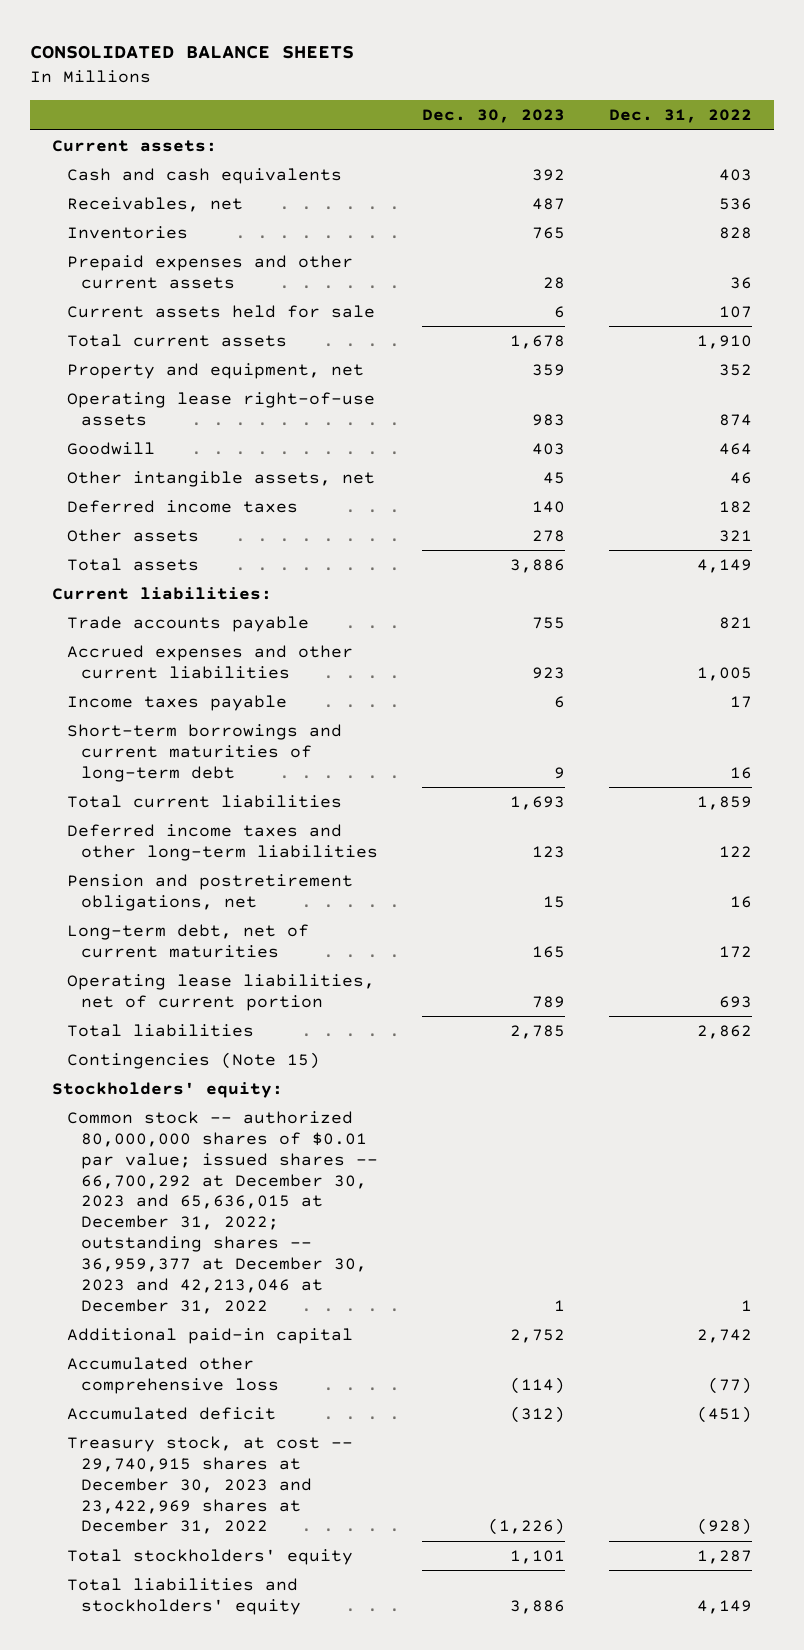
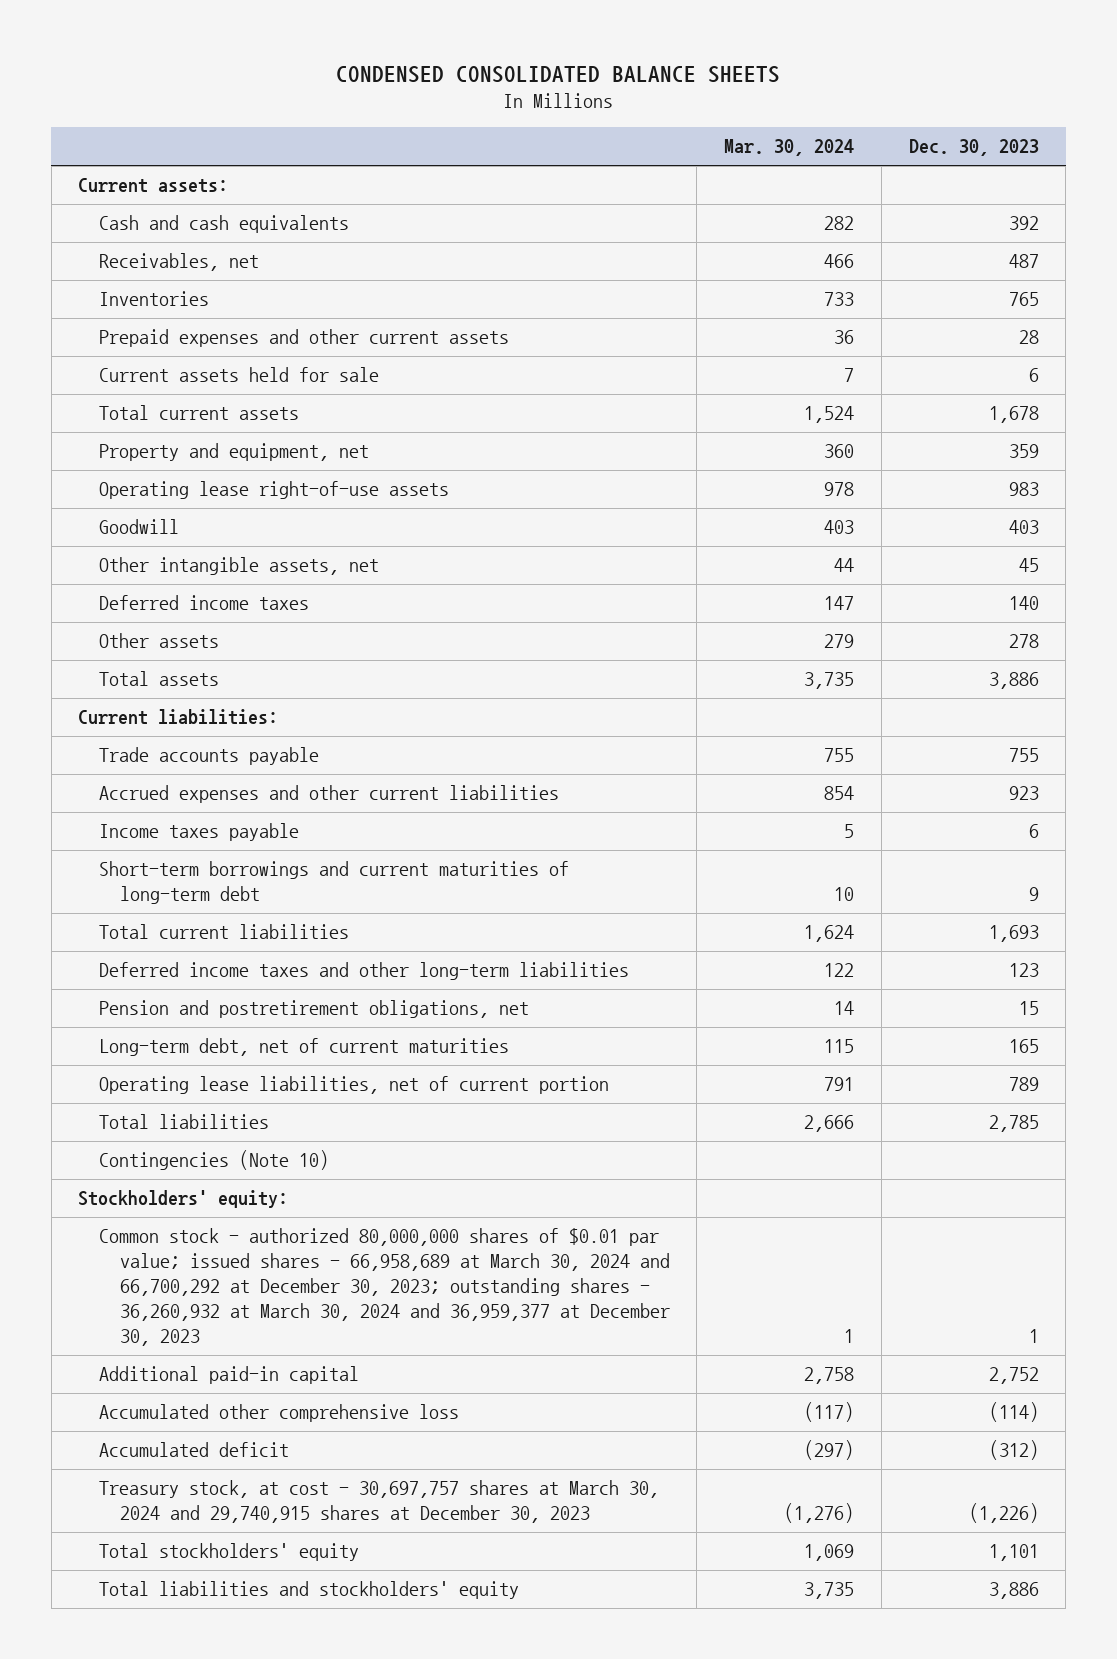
- CONSOLIDATED BALANCE SHEETS
+ CONDENSED CONSOLIDATED BALANCE SHEETS
- | Dec. 30, 2023 | Dec. 31, 2022
+ | Mar. 30, 2024 | Dec. 30, 2023
- Contingencies (Note 15)
+ Contingencies (Note 10)
- Common stock -- authorized 80,000,000 shares of $0.01 par value; issued shares -- 66,700,292 at December 30, 2023 and 65,636,015 at December 31, 2022; outstanding shares -- 36,959,377 at December 30, 2023 and 42,213,046 at December 31, 2022 | 1 | 1
+ Common stock - authorized 80,000,000 shares of $0.01 par value; issued shares - 66,958,689 at March 30, 2024 and 66,700,292 at December 30, 2023; outstanding shares - 36,260,932 at March 30, 2024 and 36,959,377 at December 30, 2023 | 1 | 1
- Treasury stock, at cost -- 29,740,915 shares at December 30, 2023 and 23,422,969 shares at December 31, 2022 | (1,226) | (928)
+ Treasury stock, at cost - 30,697,757 shares at March 30, 2024 and 29,740,915 shares at December 30, 2023 | (1,276) | (1,226)

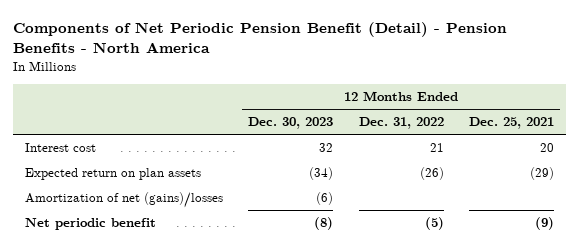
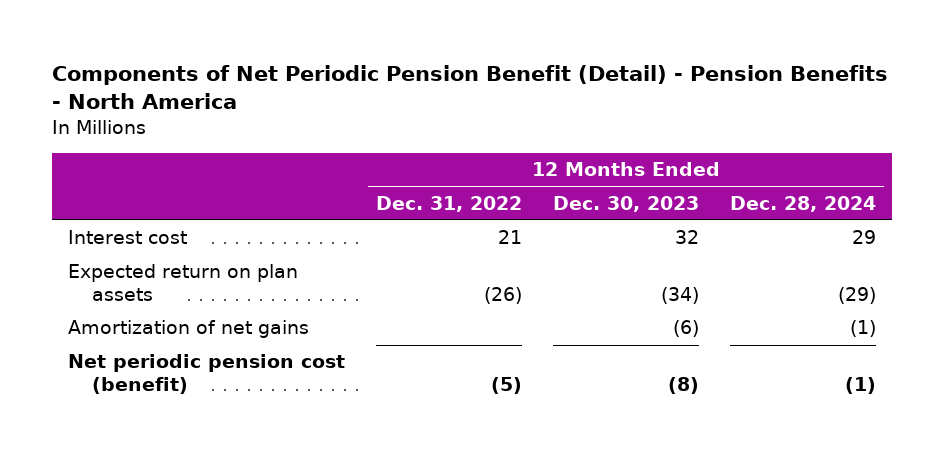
- | 12 Months Ended Dec. 30, 2023 | 12 Months Ended Dec. 31, 2022 | 12 Months Ended Dec. 25, 2021
+ | 12 Months Ended Dec. 31, 2022 | 12 Months Ended Dec. 30, 2023 | 12 Months Ended Dec. 28, 2024
- Amortization of net (gains)/losses | (6) | |
- Net periodic benefit | (8) | (5) | (9)
+ Amortization of net gains | | (6) | (1)
+ Net periodic pension cost (benefit) | (5) | (8) | (1)

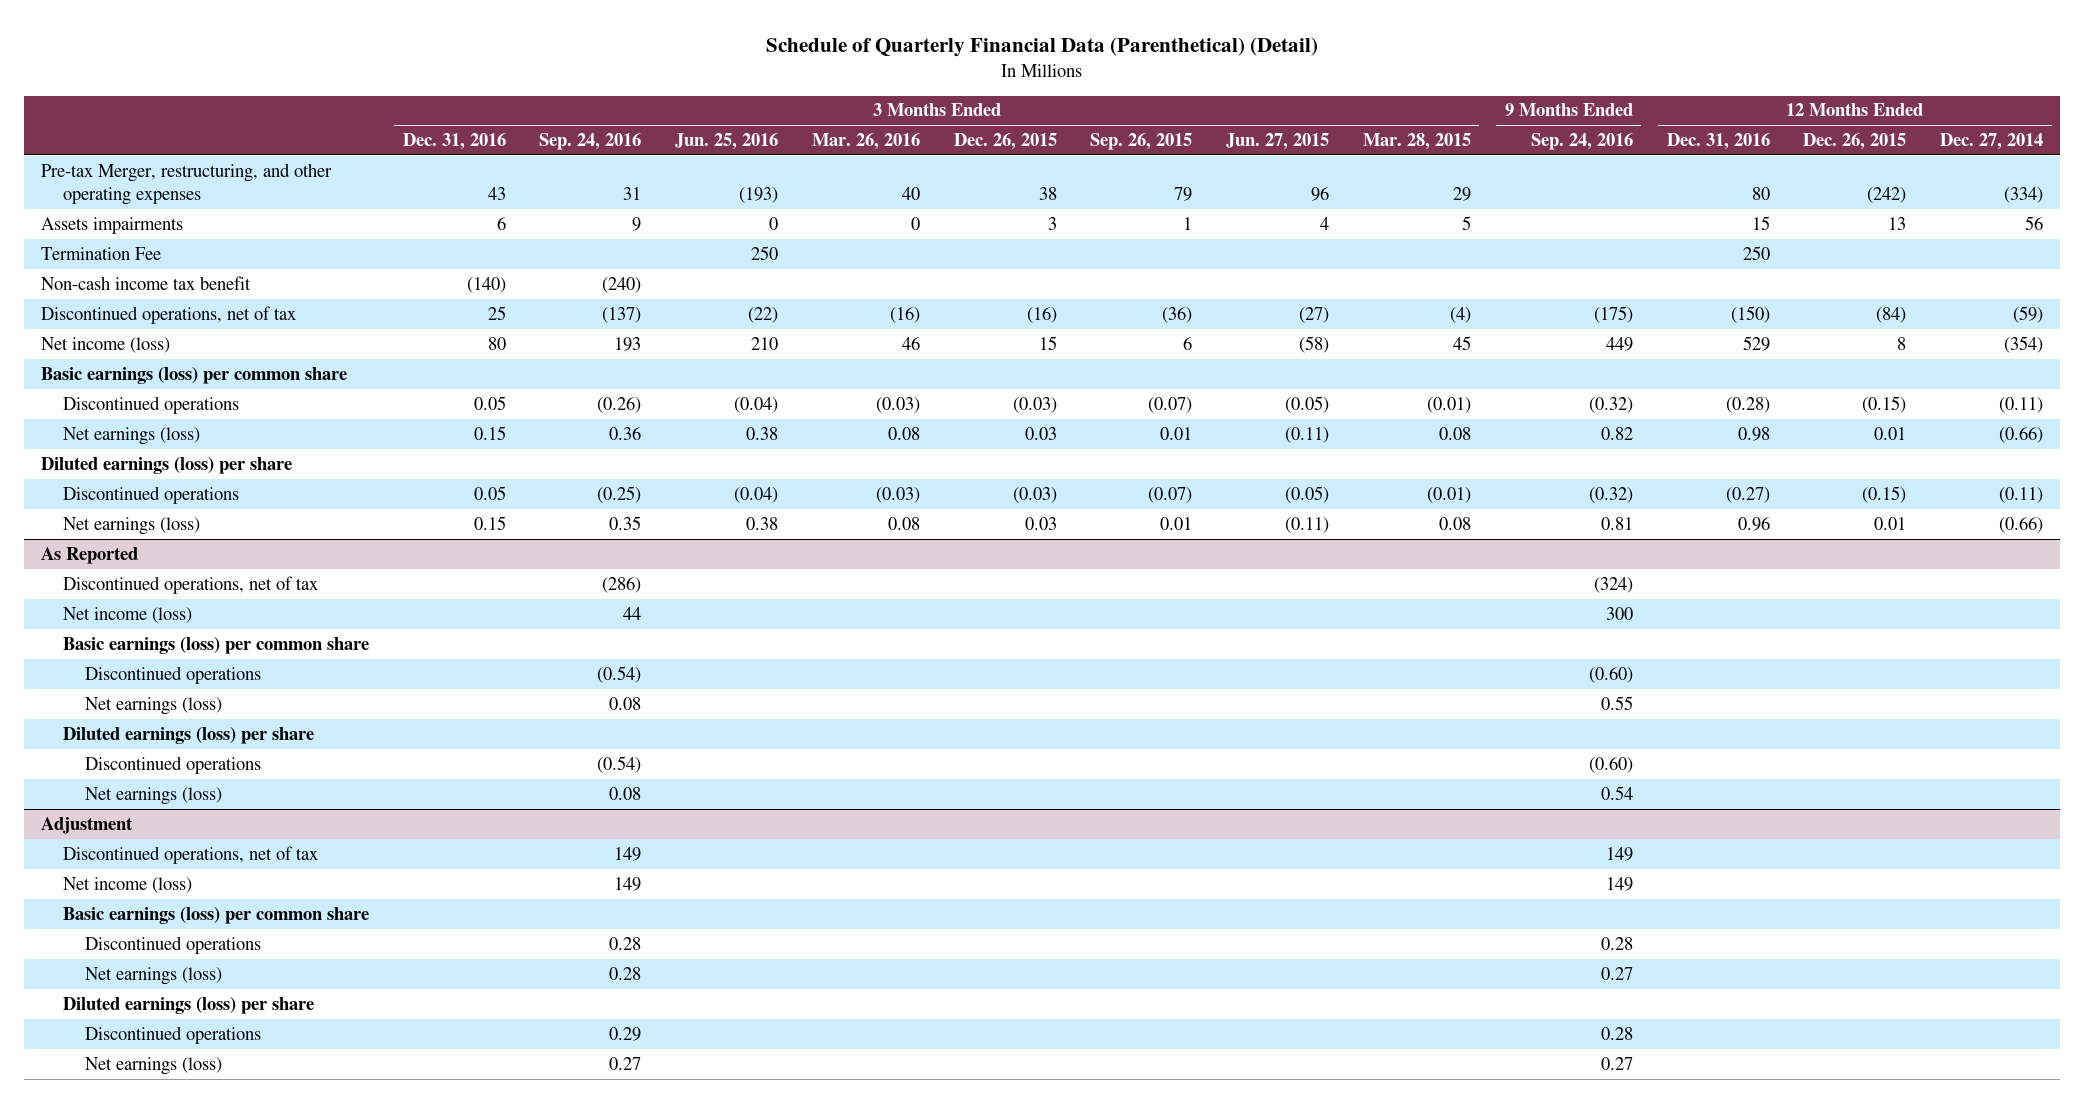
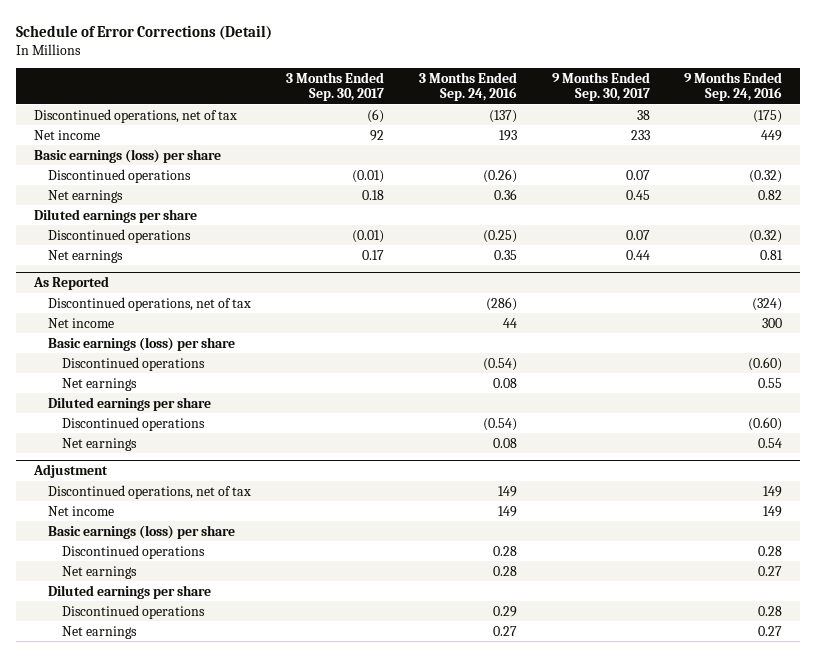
- Schedule of Quarterly Financial Data (Parenthetical) (Detail)
+ Schedule of Error Corrections (Detail)
- | 3 Months Ended Dec. 31, 2016 | 3 Months Ended Sep. 24, 2016 | 3 Months Ended Jun. 25, 2016 | 3 Months Ended Mar. 26, 2016 | 3 Months Ended Dec. 26, 2015 | 3 Months Ended Sep. 26, 2015 | 3 Months Ended Jun. 27, 2015 | 3 Months Ended Mar. 28, 2015 | 9 Months Ended Sep. 24, 2016 | 12 Months Ended Dec. 31, 2016 | 12 Months Ended Dec. 26, 2015 | 12 Months Ended Dec. 27, 2014
+ | 3 Months Ended Sep. 30, 2017 | 3 Months Ended Sep. 24, 2016 | 9 Months Ended Sep. 30, 2017 | 9 Months Ended Sep. 24, 2016
- Pre-tax Merger, restructuring, and other operating expenses | 43 | 31 | (193) | 40 | 38 | 79 | 96 | 29 | | 80 | (242) | (334)
- Assets impairments | 6 | 9 | 0 | 0 | 3 | 1 | 4 | 5 | | 15 | 13 | 56
- Termination Fee | | | 250 | | | | | | | 250 | |
- Non-cash income tax benefit | (140) | (240) | | | | | | | | | |
- Net income (loss) | 80 | 193 | 210 | 46 | 15 | 6 | (58) | 45 | 449 | 529 | 8 | (354)
- Basic earnings (loss) per common share
+ Net income | 92 | 193 | 233 | 449
+ Basic earnings (loss) per share
- Net earnings (loss) | 0.15 | 0.36 | 0.38 | 0.08 | 0.03 | 0.01 | (0.11) | 0.08 | 0.82 | 0.98 | 0.01 | (0.66)
- Diluted earnings (loss) per share
+ Net earnings | 0.18 | 0.36 | 0.45 | 0.82
+ Diluted earnings per share
- Net earnings (loss) | 0.15 | 0.35 | 0.38 | 0.08 | 0.03 | 0.01 | (0.11) | 0.08 | 0.81 | 0.96 | 0.01 | (0.66)
+ Net earnings | 0.17 | 0.35 | 0.44 | 0.81
@ As Reported
- Net income (loss) | | 44 | | | | | | | 300 | | |
- Basic earnings (loss) per common share
+ Net income | | 44 | | 300
+ Basic earnings (loss) per share
- Net earnings (loss) | | 0.08 | | | | | | | 0.55 | | |
- Diluted earnings (loss) per share
+ Net earnings | | 0.08 | | 0.55
+ Diluted earnings per share
- Net earnings (loss) | | 0.08 | | | | | | | 0.54 | | |
+ Net earnings | | 0.08 | | 0.54
@ Adjustment
- Net income (loss) | | 149 | | | | | | | 149 | | |
- Basic earnings (loss) per common share
+ Net income | | 149 | | 149
+ Basic earnings (loss) per share
- Net earnings (loss) | | 0.28 | | | | | | | 0.27 | | |
- Diluted earnings (loss) per share
+ Net earnings | | 0.28 | | 0.27
+ Diluted earnings per share
- Net earnings (loss) | | 0.27 | | | | | | | 0.27 | | |
+ Net earnings | | 0.27 | | 0.27

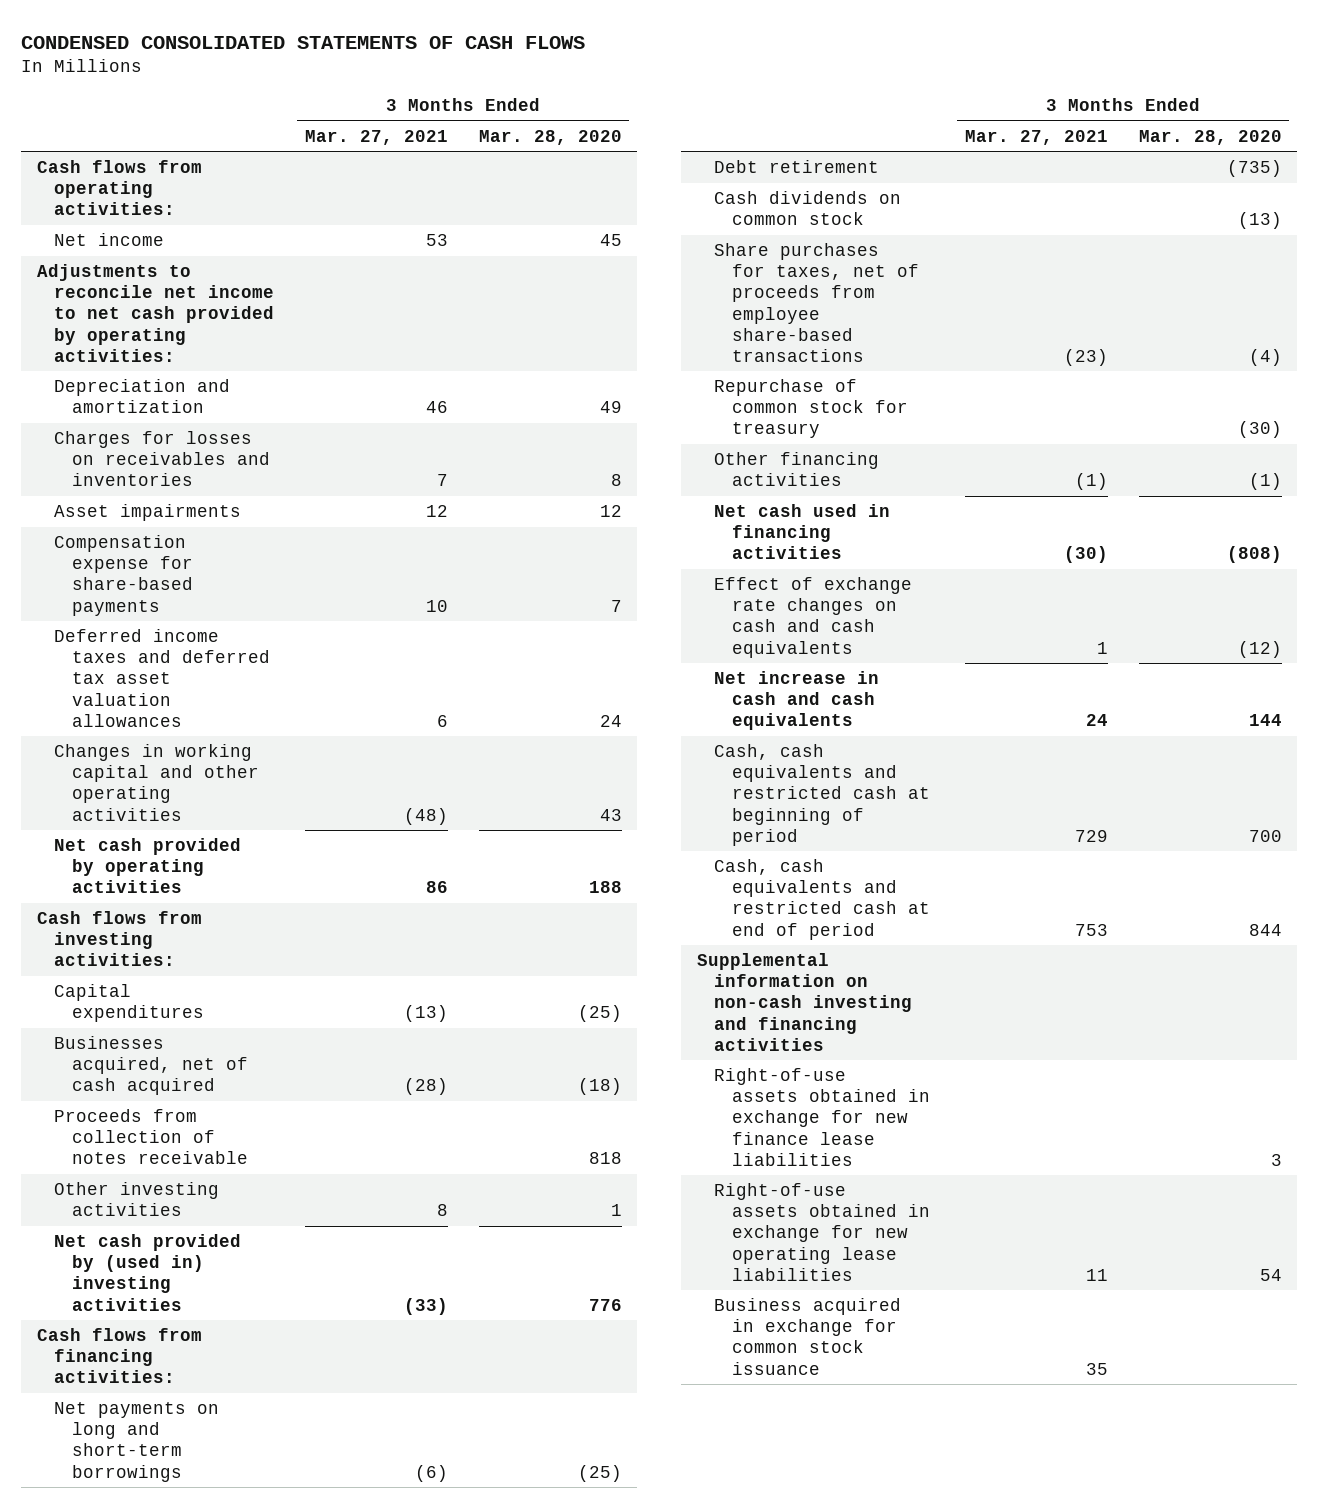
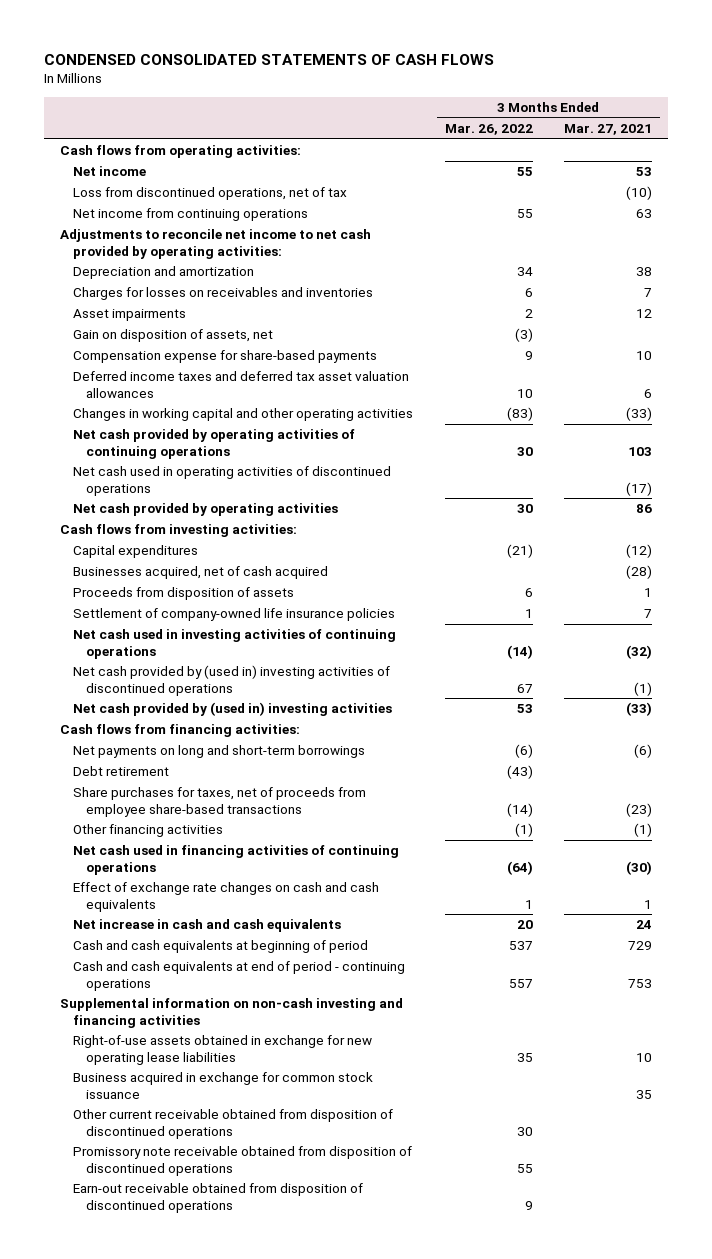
- | 3 Months Ended Mar. 27, 2021 | 3 Months Ended Mar. 28, 2020
+ | 3 Months Ended Mar. 26, 2022 | 3 Months Ended Mar. 27, 2021
+ Loss from discontinued operations, net of tax | | (10)
+ Net income from continuing operations | 55 | 63
- Depreciation and amortization | 46 | 49
+ Depreciation and amortization | 34 | 38
+ Gain on disposition of assets, net | (3) |
- Changes in working capital and other operating activities | (48) | 43
+ Changes in working capital and other operating activities | (83) | (33)
+ Net cash provided by operating activities of continuing operations | 30 | 103
+ Net cash used in operating activities of discontinued operations | | (17)
- Capital expenditures | (13) | (25)
+ Capital expenditures | (21) | (12)
- Proceeds from collection of notes receivable | | 818
- Other investing activities | 8 | 1
+ Proceeds from disposition of assets | 6 | 1
+ Settlement of company-owned life insurance policies | 1 | 7
+ Net cash used in investing activities of continuing operations | (14) | (32)
+ Net cash provided by (used in) investing activities of discontinued operations | 67 | (1)
- Cash dividends on common stock | | (13)
- Repurchase of common stock for treasury | | (30)
- Net cash used in financing activities | (30) | (808)
+ Net cash used in financing activities of continuing operations | (64) | (30)
- Cash, cash equivalents and restricted cash at beginning of period | 729 | 700
- Cash, cash equivalents and restricted cash at end of period | 753 | 844
+ Cash and cash equivalents at beginning of period | 537 | 729
+ Cash and cash equivalents at end of period - continuing operations | 557 | 753
- Right-of-use assets obtained in exchange for new finance lease liabilities | | 3
- Right-of-use assets obtained in exchange for new operating lease liabilities | 11 | 54
+ Right-of-use assets obtained in exchange for new operating lease liabilities | 35 | 10
+ Other current receivable obtained from disposition of discontinued operations | 30 |
+ Promissory note receivable obtained from disposition of discontinued operations | 55 |
+ Earn-out receivable obtained from disposition of discontinued operations | 9 |

